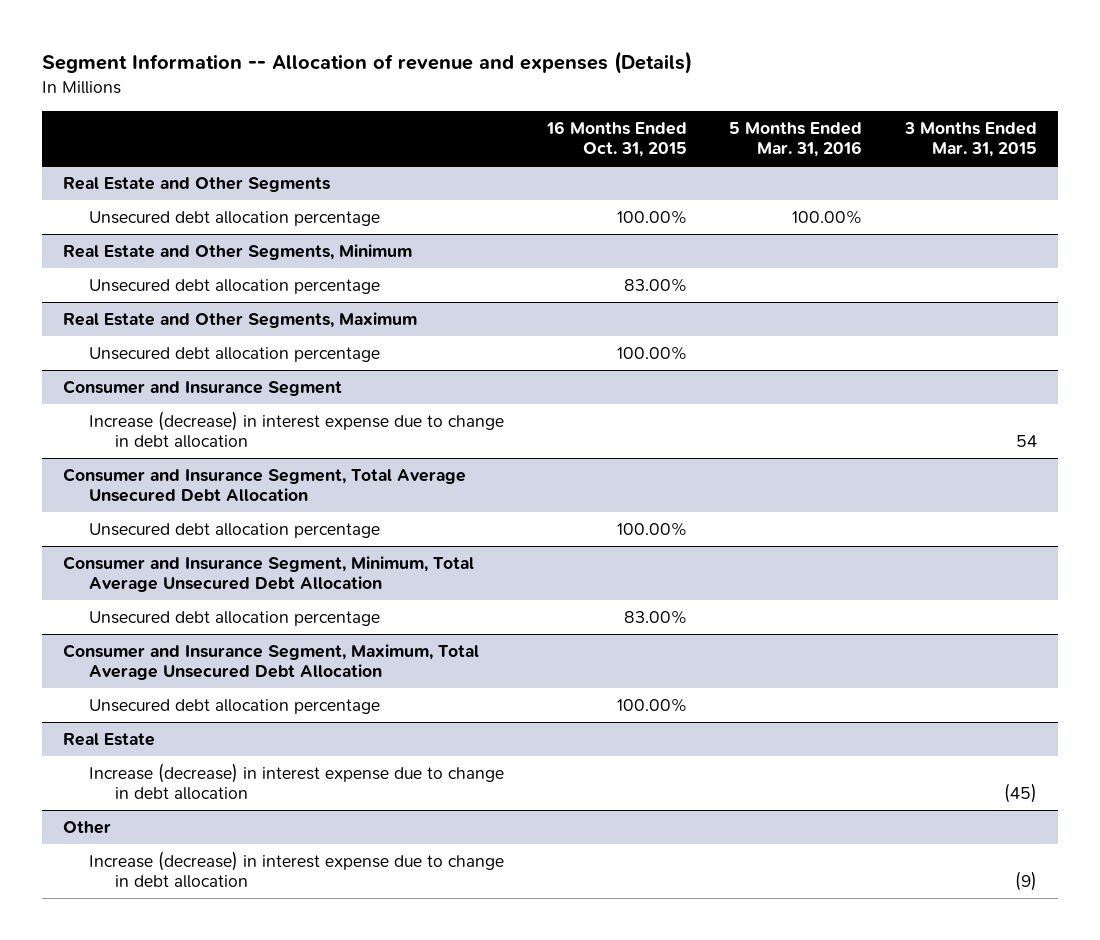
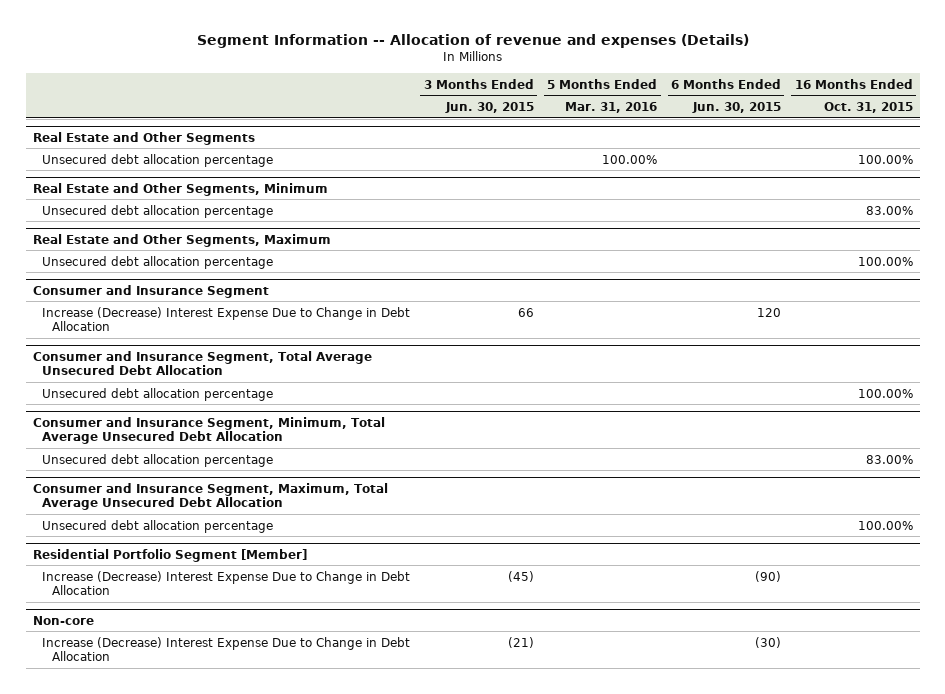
- | 16 Months Ended Oct. 31, 2015 | 5 Months Ended Mar. 31, 2016 | 3 Months Ended Mar. 31, 2015
+ | 3 Months Ended Jun. 30, 2015 | 5 Months Ended Mar. 31, 2016 | 6 Months Ended Jun. 30, 2015 | 16 Months Ended Oct. 31, 2015
@ Consumer and Insurance Segment
- Increase (decrease) in interest expense due to change in debt allocation | | | 54
+ Increase (Decrease) Interest Expense Due to Change in Debt Allocation | 66 | | 120 |
- Real Estate
- Increase (decrease) in interest expense due to change in debt allocation | | | (45)
- Other
- Increase (decrease) in interest expense due to change in debt allocation | | | (9)
+ Residential Portfolio Segment [Member]
+ Increase (Decrease) Interest Expense Due to Change in Debt Allocation | (45) | | (90) |
+ Non-core
+ Increase (Decrease) Interest Expense Due to Change in Debt Allocation | (21) | | (30) |

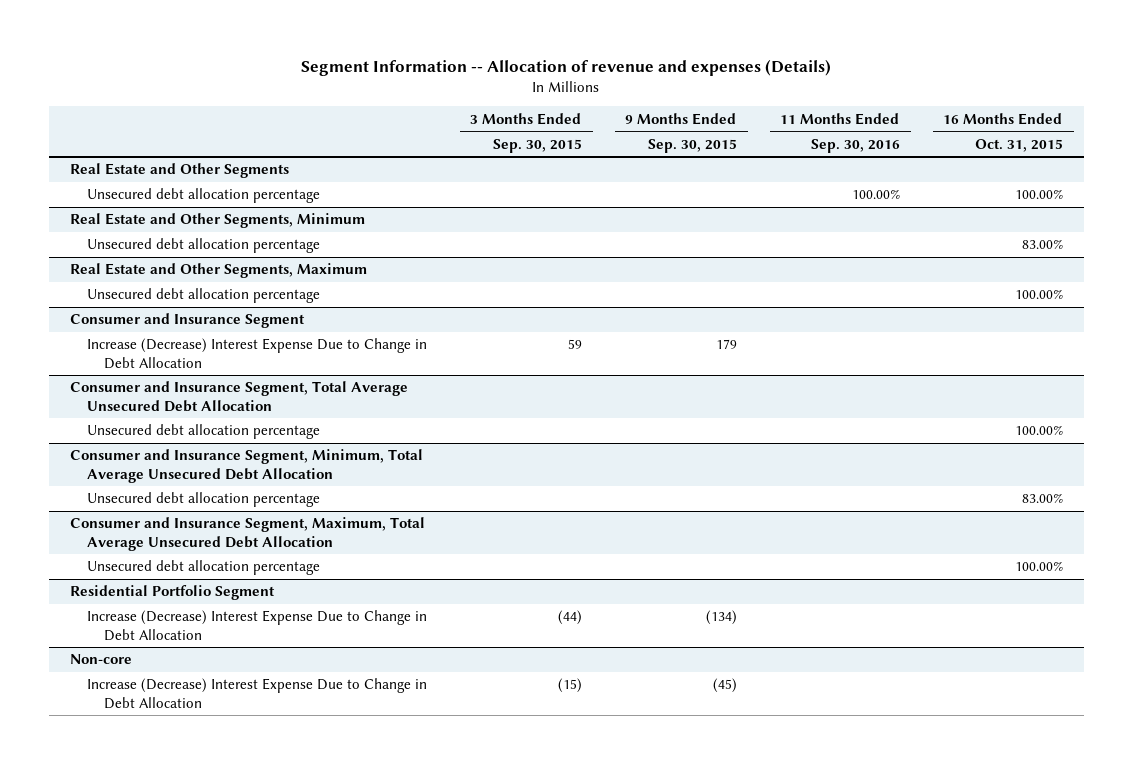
- | 3 Months Ended Jun. 30, 2015 | 5 Months Ended Mar. 31, 2016 | 6 Months Ended Jun. 30, 2015 | 16 Months Ended Oct. 31, 2015
+ | 3 Months Ended Sep. 30, 2015 | 9 Months Ended Sep. 30, 2015 | 11 Months Ended Sep. 30, 2016 | 16 Months Ended Oct. 31, 2015
- Residential Portfolio Segment [Member]
+ Residential Portfolio Segment

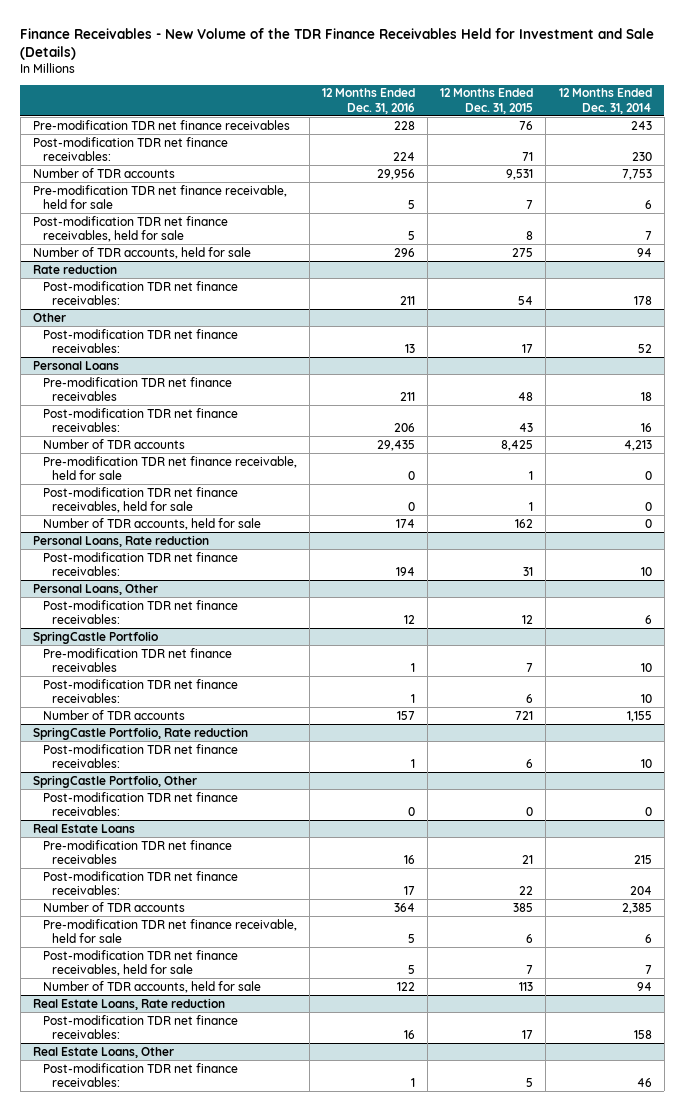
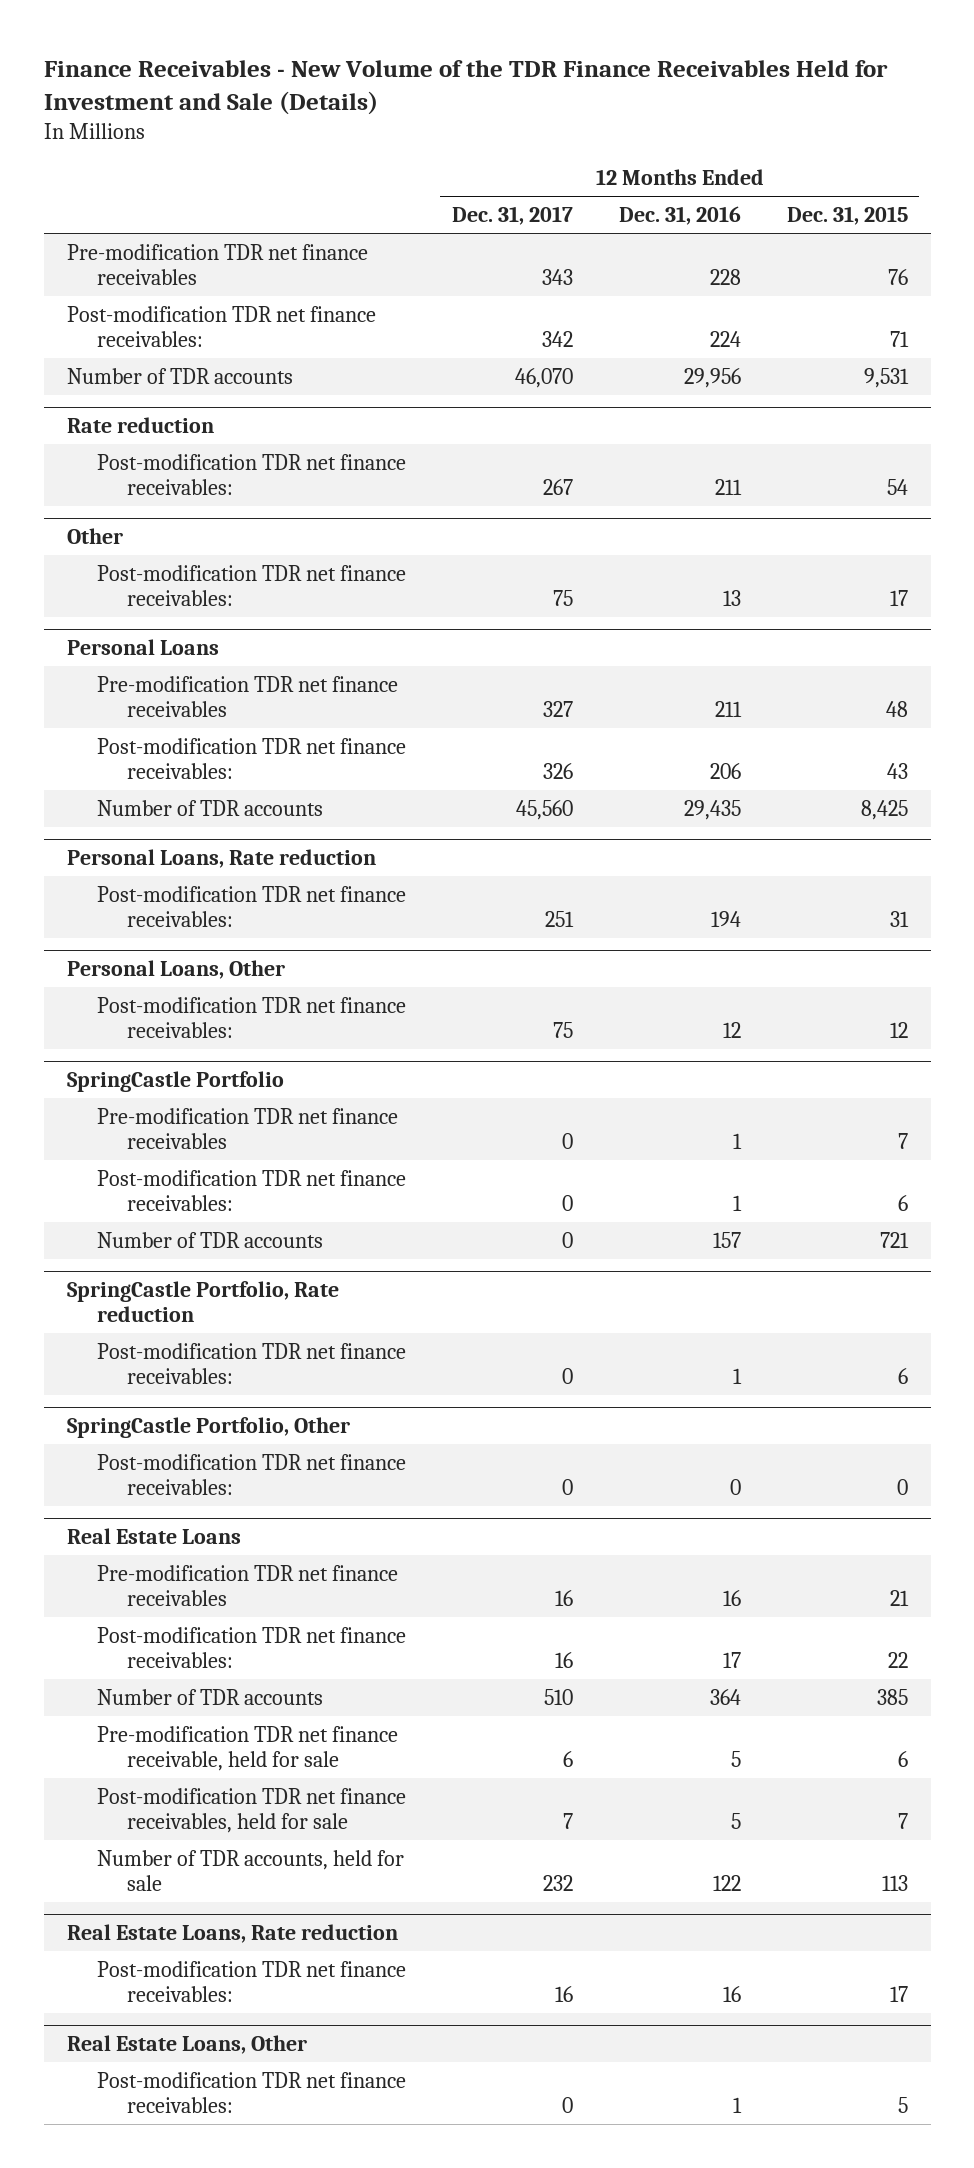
- | 12 Months Ended Dec. 31, 2016 | 12 Months Ended Dec. 31, 2015 | 12 Months Ended Dec. 31, 2014
+ | 12 Months Ended Dec. 31, 2017 | 12 Months Ended Dec. 31, 2016 | 12 Months Ended Dec. 31, 2015
- Pre-modification TDR net finance receivable, held for sale | 5 | 7 | 6
- Post-modification TDR net finance receivables, held for sale | 5 | 8 | 7
- Number of TDR accounts, held for sale | 296 | 275 | 94
@ Personal Loans
- Pre-modification TDR net finance receivable, held for sale | 0 | 1 | 0
- Post-modification TDR net finance receivables, held for sale | 0 | 1 | 0
- Number of TDR accounts, held for sale | 174 | 162 | 0

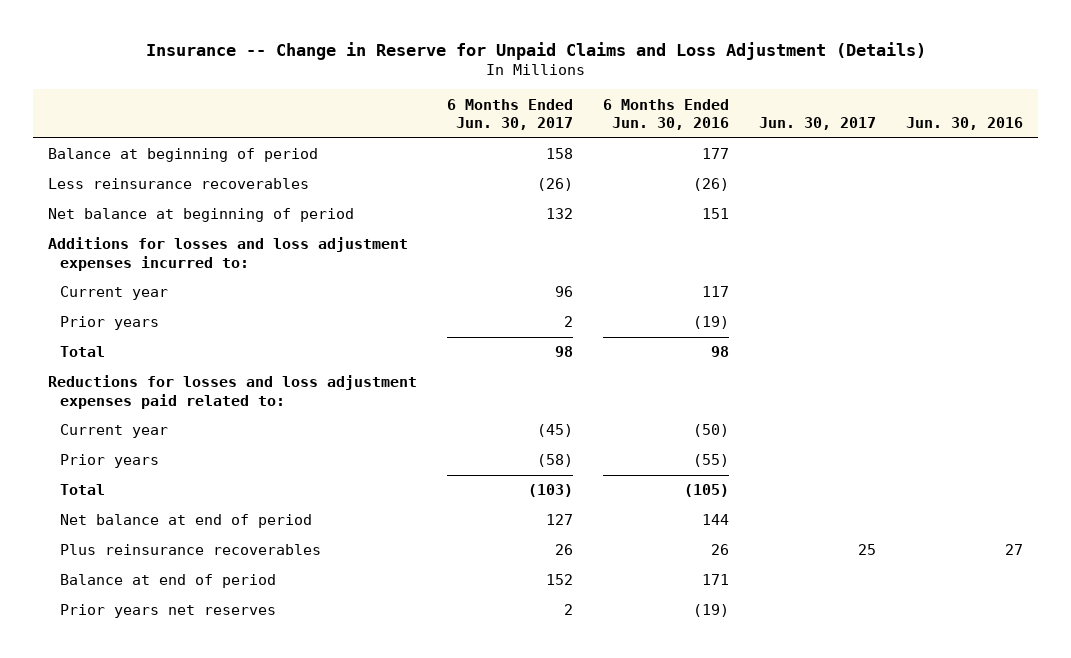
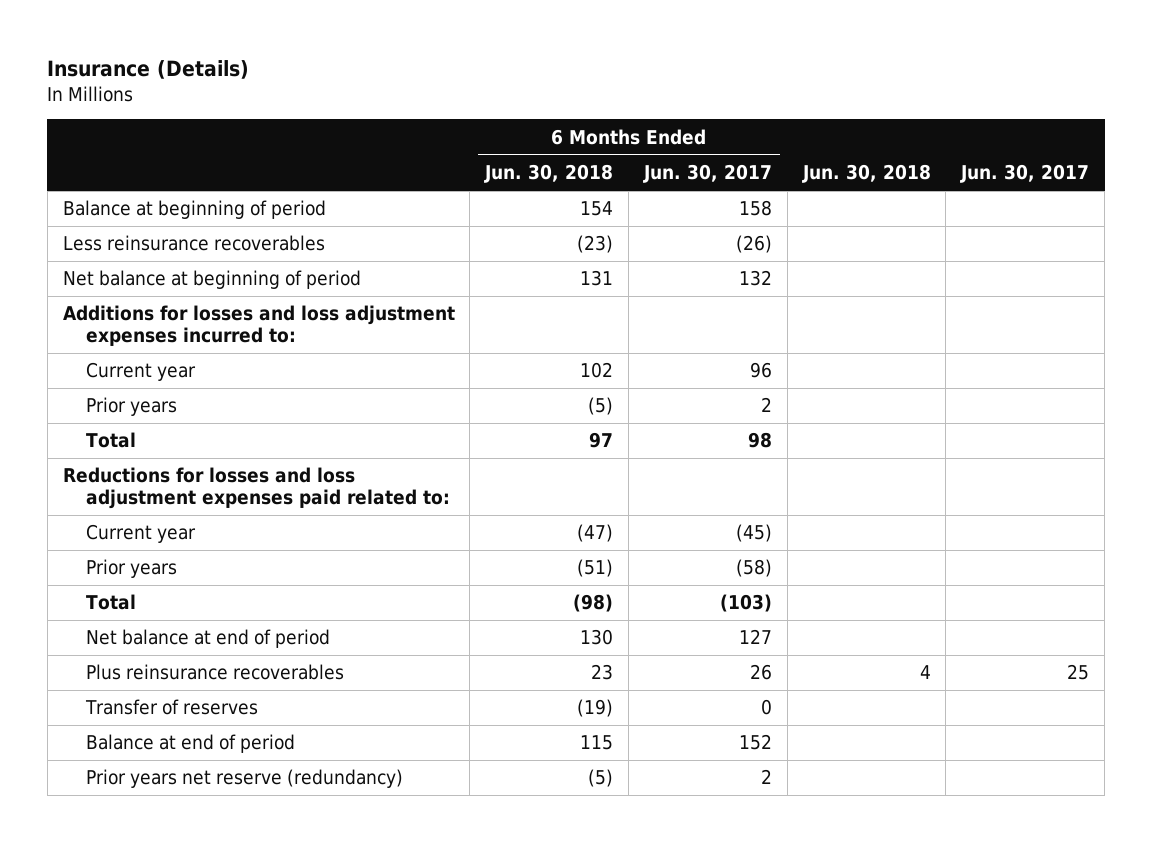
- Insurance -- Change in Reserve for Unpaid Claims and Loss Adjustment (Details)
+ Insurance (Details)
- | 6 Months Ended Jun. 30, 2017 | 6 Months Ended Jun. 30, 2016 | Jun. 30, 2017 | Jun. 30, 2016
+ | 6 Months Ended Jun. 30, 2018 | 6 Months Ended Jun. 30, 2017 | Jun. 30, 2018 | Jun. 30, 2017
+ Transfer of reserves | (19) | 0 | |
- Prior years net reserves | 2 | (19) | |
+ Prior years net reserve (redundancy) | (5) | 2 | |

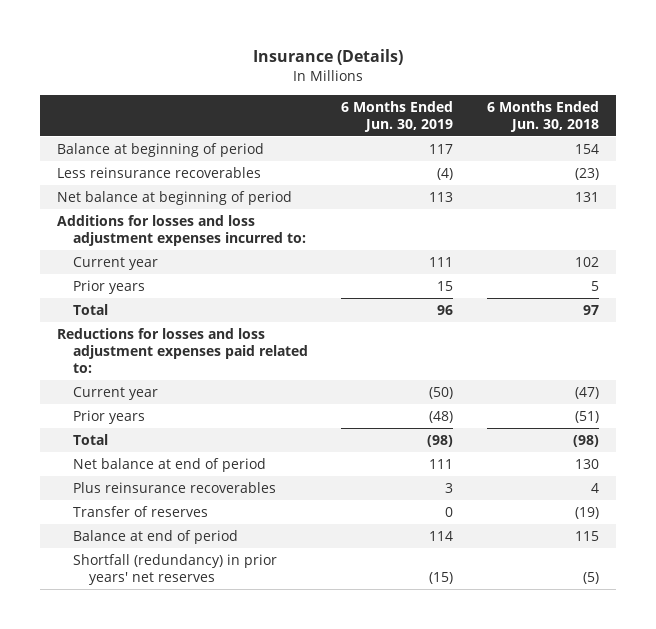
- | 6 Months Ended Jun. 30, 2018 | 6 Months Ended Jun. 30, 2017 | Jun. 30, 2018 | Jun. 30, 2017
+ | 6 Months Ended Jun. 30, 2019 | 6 Months Ended Jun. 30, 2018
- Prior years | (5) | 2 | |
+ Prior years | 15 | 5
- Plus reinsurance recoverables | 23 | 26 | 4 | 25
+ Plus reinsurance recoverables | 3 | 4
- Prior years net reserve (redundancy) | (5) | 2 | |
+ Shortfall (redundancy) in prior years' net reserves | (15) | (5)

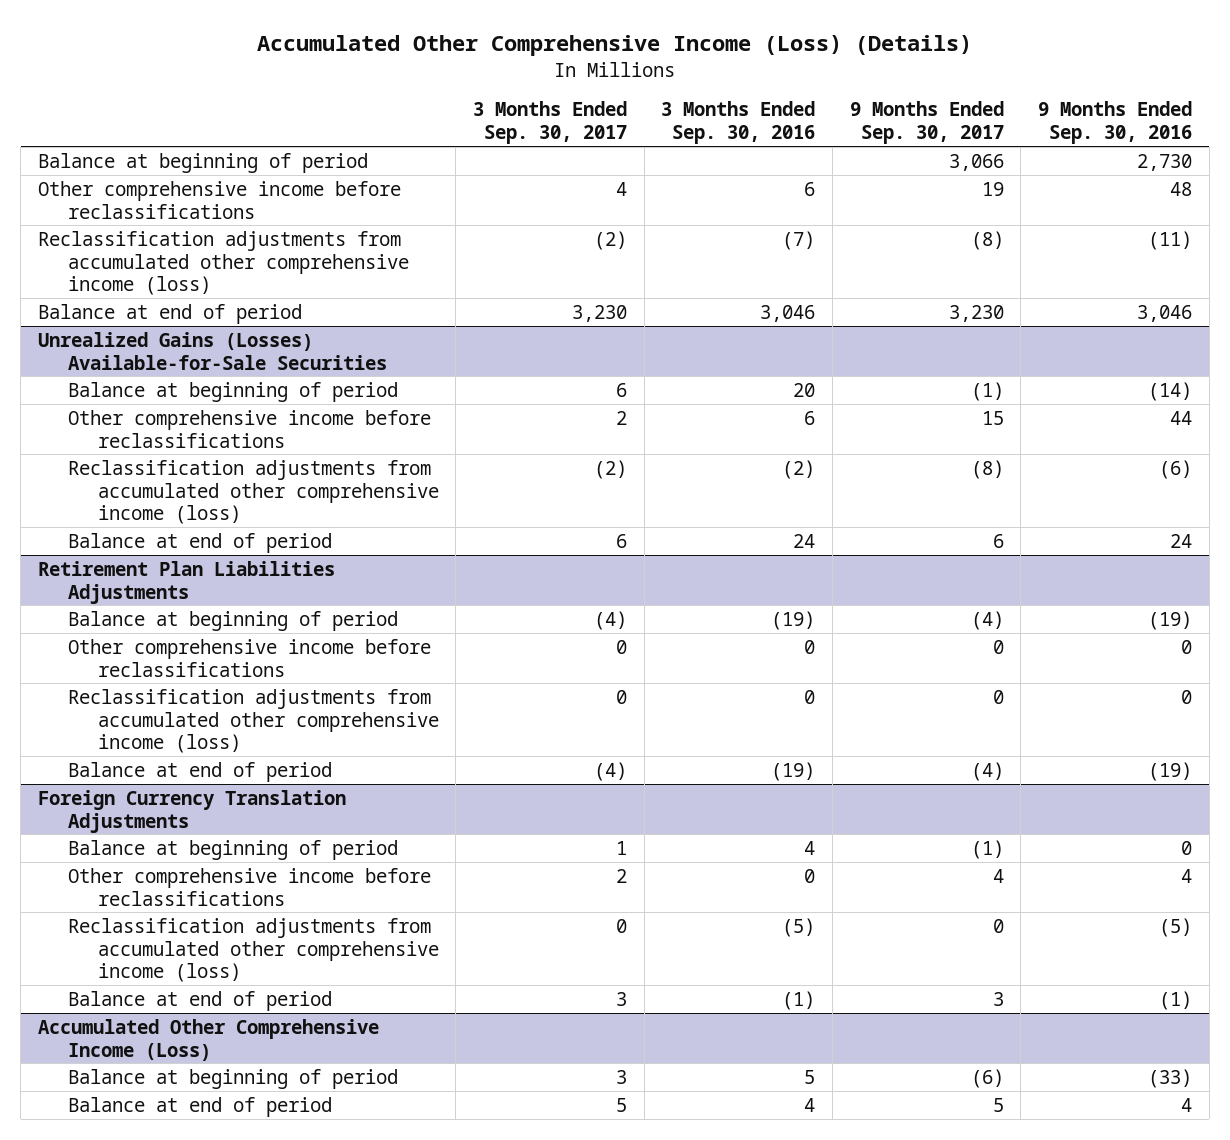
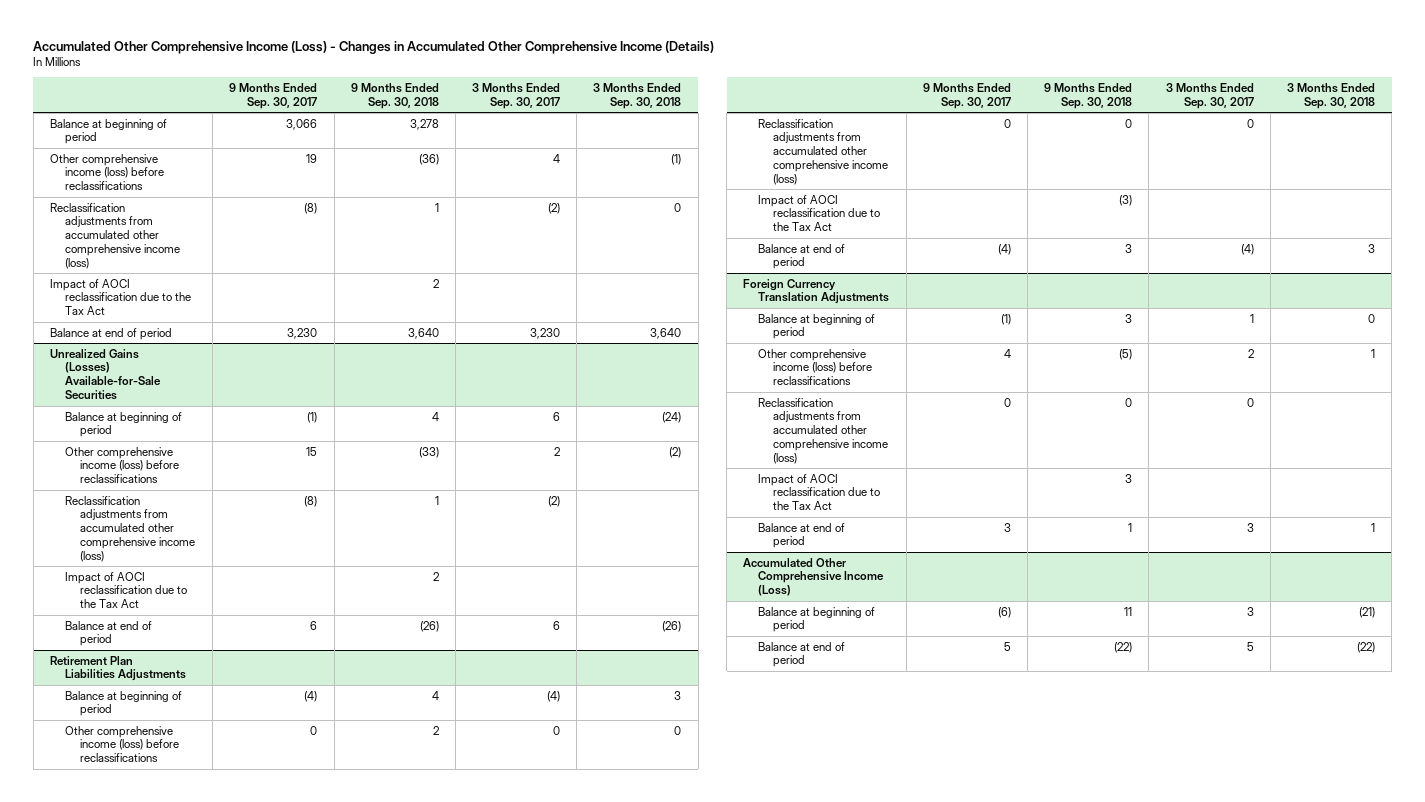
- Accumulated Other Comprehensive Income (Loss) (Details)
+ Accumulated Other Comprehensive Income (Loss) - Changes in Accumulated Other Comprehensive Income (Details)
- | 3 Months Ended Sep. 30, 2017 | 3 Months Ended Sep. 30, 2016 | 9 Months Ended Sep. 30, 2017 | 9 Months Ended Sep. 30, 2016
+ | 9 Months Ended Sep. 30, 2017 | 9 Months Ended Sep. 30, 2018 | 3 Months Ended Sep. 30, 2017 | 3 Months Ended Sep. 30, 2018
- Other comprehensive income before reclassifications | 4 | 6 | 19 | 48
+ Other comprehensive income (loss) before reclassifications | 19 | (36) | 4 | (1)
+ Impact of AOCI reclassification due to the Tax Act | | 2 | |
@ Unrealized Gains (Losses) Available-for-Sale Securities
- Other comprehensive income before reclassifications | 2 | 6 | 15 | 44
+ Other comprehensive income (loss) before reclassifications | 15 | (33) | 2 | (2)
+ Impact of AOCI reclassification due to the Tax Act | | 2 | |
@ Retirement Plan Liabilities Adjustments
- Other comprehensive income before reclassifications | 0 | 0 | 0 | 0
+ Other comprehensive income (loss) before reclassifications | 0 | 2 | 0 | 0
+ Impact of AOCI reclassification due to the Tax Act | | (3) | |
@ Foreign Currency Translation Adjustments
- Other comprehensive income before reclassifications | 2 | 0 | 4 | 4
+ Other comprehensive income (loss) before reclassifications | 4 | (5) | 2 | 1
+ Impact of AOCI reclassification due to the Tax Act | | 3 | |

